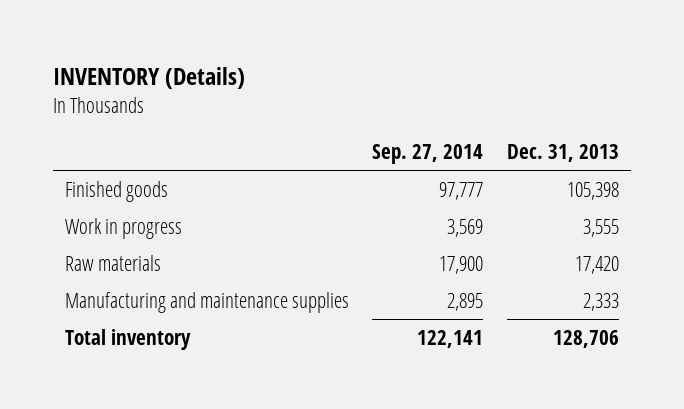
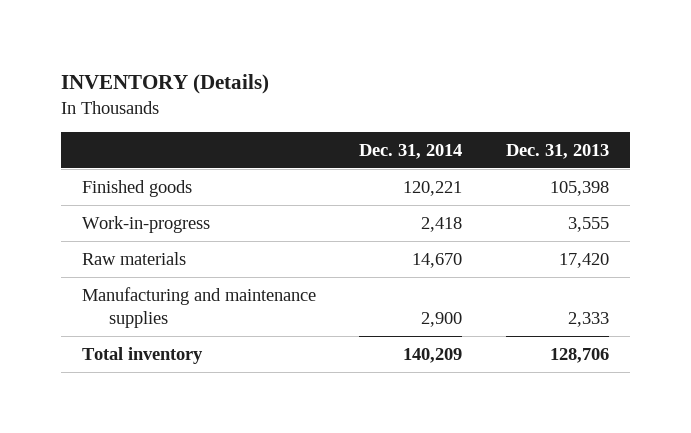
- | Sep. 27, 2014 | Dec. 31, 2013
+ | Dec. 31, 2014 | Dec. 31, 2013
- Work in progress | 3,569 | 3,555
+ Work-in-progress | 2,418 | 3,555

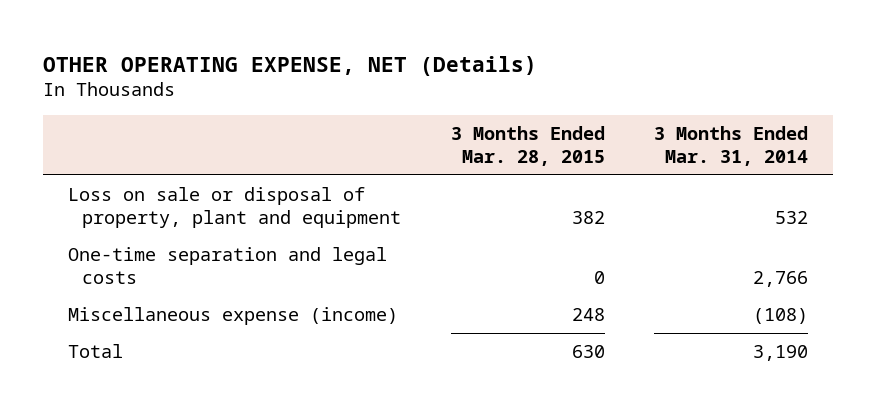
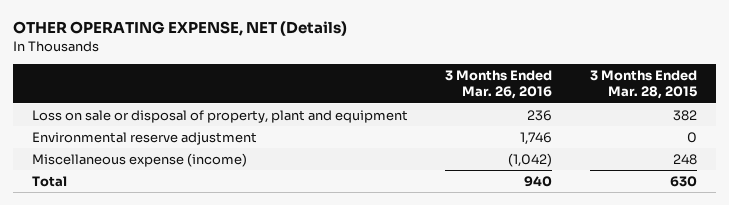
- | 3 Months Ended Mar. 28, 2015 | 3 Months Ended Mar. 31, 2014
+ | 3 Months Ended Mar. 26, 2016 | 3 Months Ended Mar. 28, 2015
- One-time separation and legal costs | 0 | 2,766
+ Environmental reserve adjustment | 1,746 | 0

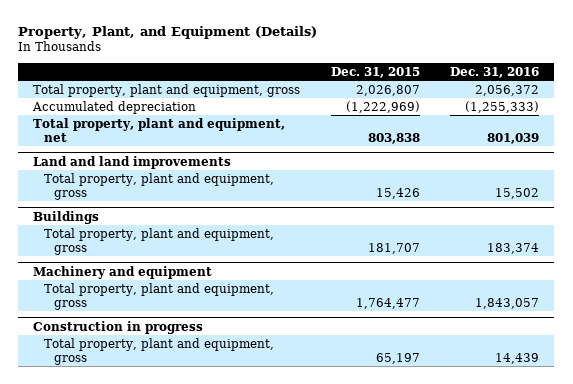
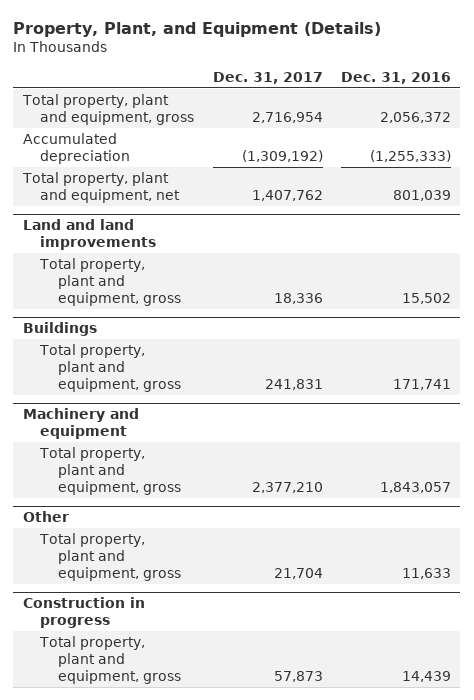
- | Dec. 31, 2015 | Dec. 31, 2016
+ | Dec. 31, 2017 | Dec. 31, 2016
@ Buildings
- Total property, plant and equipment, gross | 181,707 | 183,374
+ Total property, plant and equipment, gross | 241,831 | 171,741
+ Other
+ Total property, plant and equipment, gross | 21,704 | 11,633

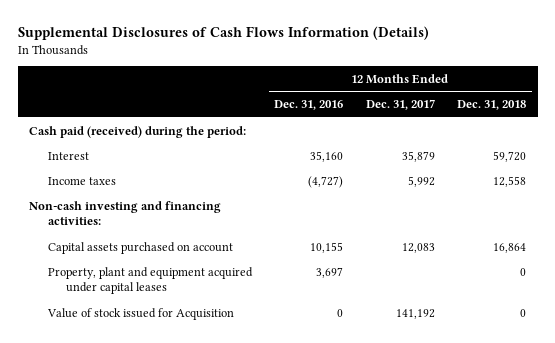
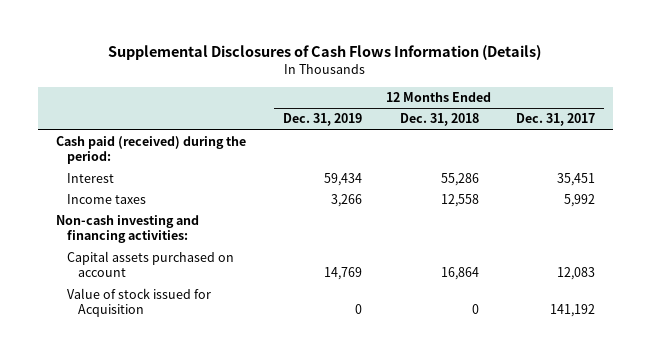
- | 12 Months Ended Dec. 31, 2016 | 12 Months Ended Dec. 31, 2017 | 12 Months Ended Dec. 31, 2018
+ | 12 Months Ended Dec. 31, 2019 | 12 Months Ended Dec. 31, 2018 | 12 Months Ended Dec. 31, 2017
- Interest | 35,160 | 35,879 | 59,720
+ Interest | 59,434 | 55,286 | 35,451
- Property, plant and equipment acquired under capital leases | 3,697 | | 0

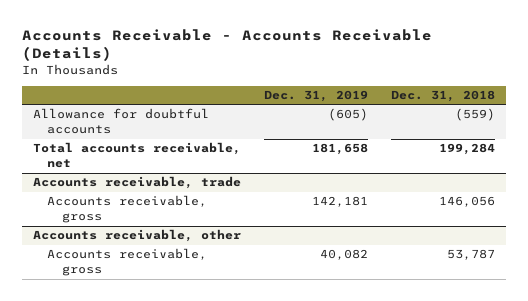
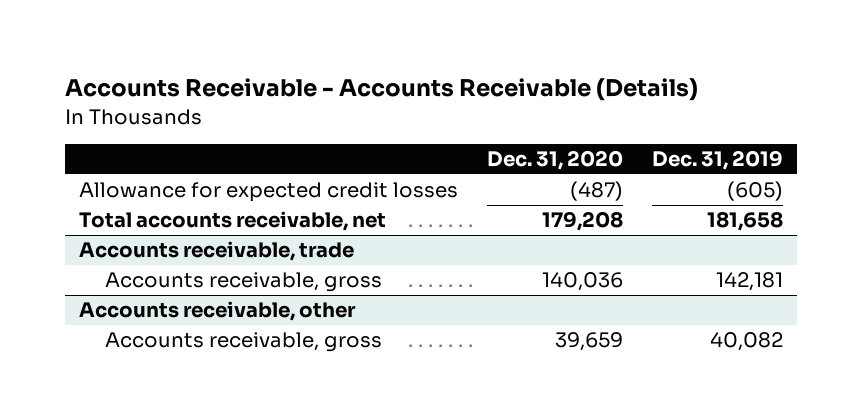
- | Dec. 31, 2019 | Dec. 31, 2018
+ | Dec. 31, 2020 | Dec. 31, 2019
- Allowance for doubtful accounts | (605) | (559)
+ Allowance for expected credit losses | (487) | (605)

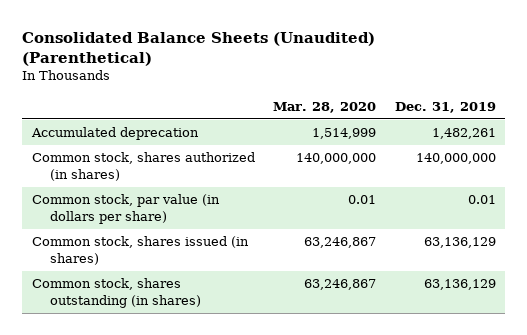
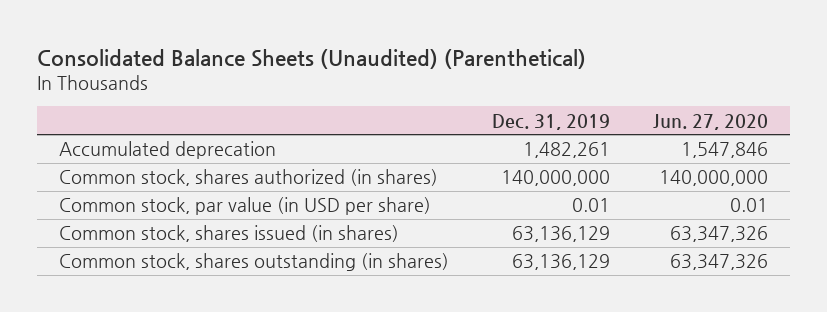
- | Mar. 28, 2020 | Dec. 31, 2019
+ | Dec. 31, 2019 | Jun. 27, 2020
- Common stock, par value (in dollars per share) | 0.01 | 0.01
+ Common stock, par value (in USD per share) | 0.01 | 0.01

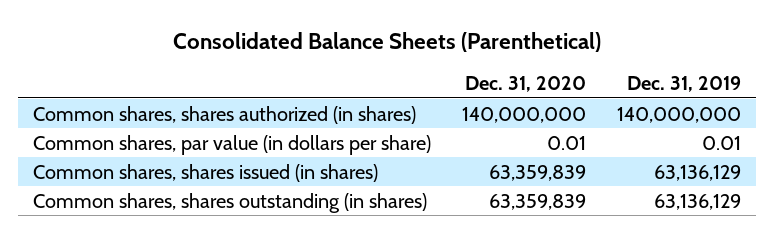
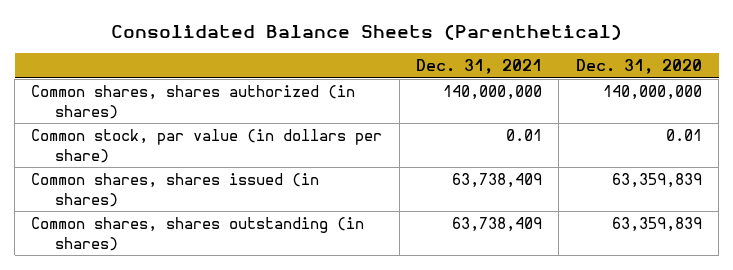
- | Dec. 31, 2020 | Dec. 31, 2019
+ | Dec. 31, 2021 | Dec. 31, 2020
- Common shares, par value (in dollars per share) | 0.01 | 0.01
+ Common stock, par value (in dollars per share) | 0.01 | 0.01

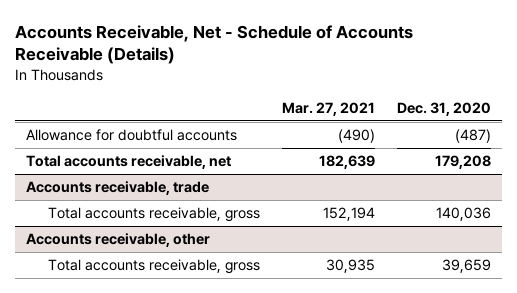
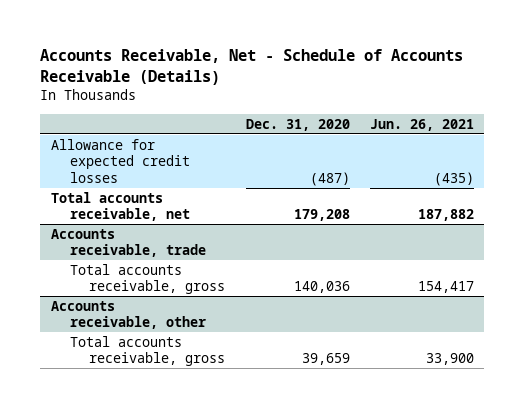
- | Mar. 27, 2021 | Dec. 31, 2020
+ | Dec. 31, 2020 | Jun. 26, 2021
- Allowance for doubtful accounts | (490) | (487)
+ Allowance for expected credit losses | (487) | (435)

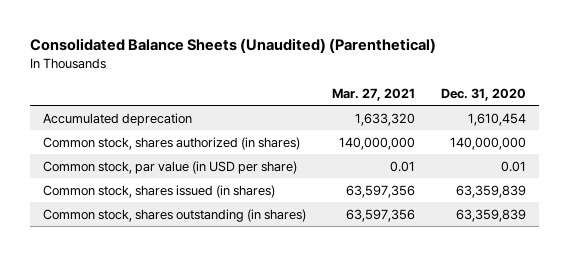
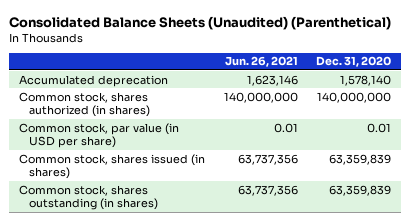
- | Mar. 27, 2021 | Dec. 31, 2020
+ | Jun. 26, 2021 | Dec. 31, 2020
- Accumulated deprecation | 1,633,320 | 1,610,454
+ Accumulated deprecation | 1,623,146 | 1,578,140

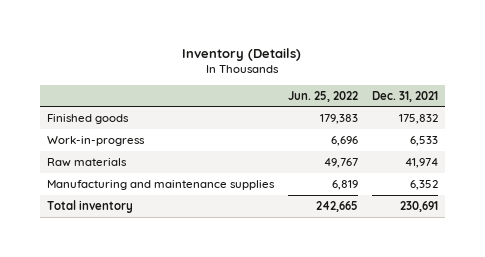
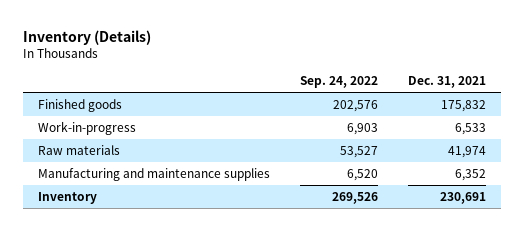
- | Jun. 25, 2022 | Dec. 31, 2021
+ | Sep. 24, 2022 | Dec. 31, 2021
- Total inventory | 242,665 | 230,691
+ Inventory | 269,526 | 230,691

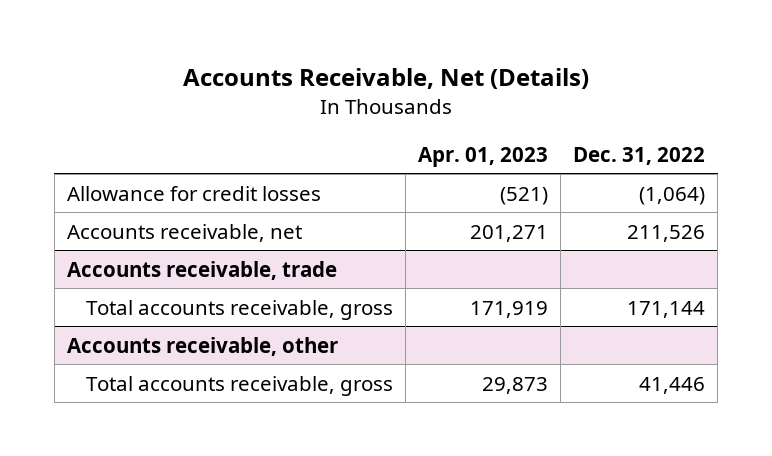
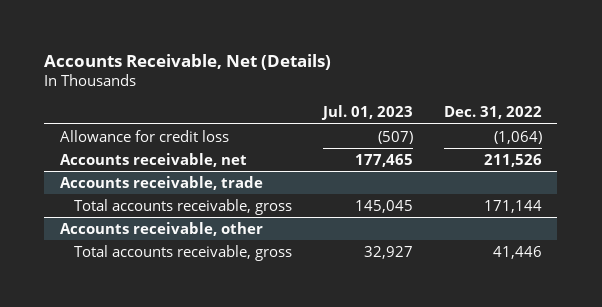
- | Apr. 01, 2023 | Dec. 31, 2022
+ | Jul. 01, 2023 | Dec. 31, 2022
- Allowance for credit losses | (521) | (1,064)
+ Allowance for credit loss | (507) | (1,064)

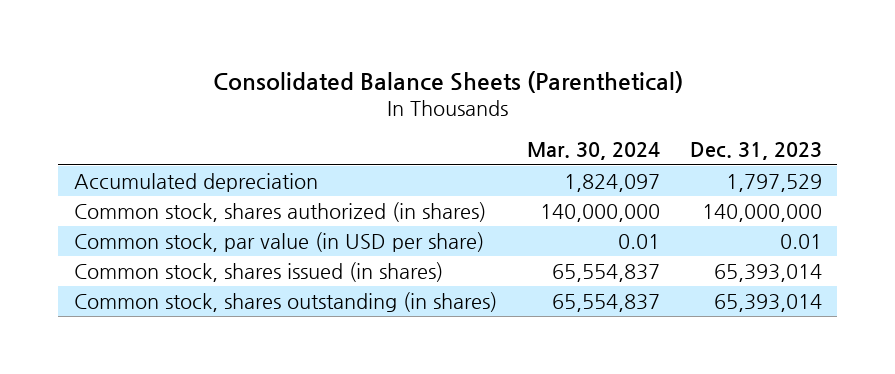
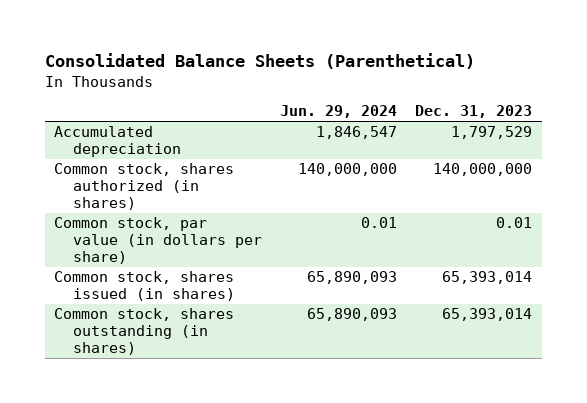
- | Mar. 30, 2024 | Dec. 31, 2023
+ | Jun. 29, 2024 | Dec. 31, 2023
- Common stock, par value (in USD per share) | 0.01 | 0.01
+ Common stock, par value (in dollars per share) | 0.01 | 0.01

